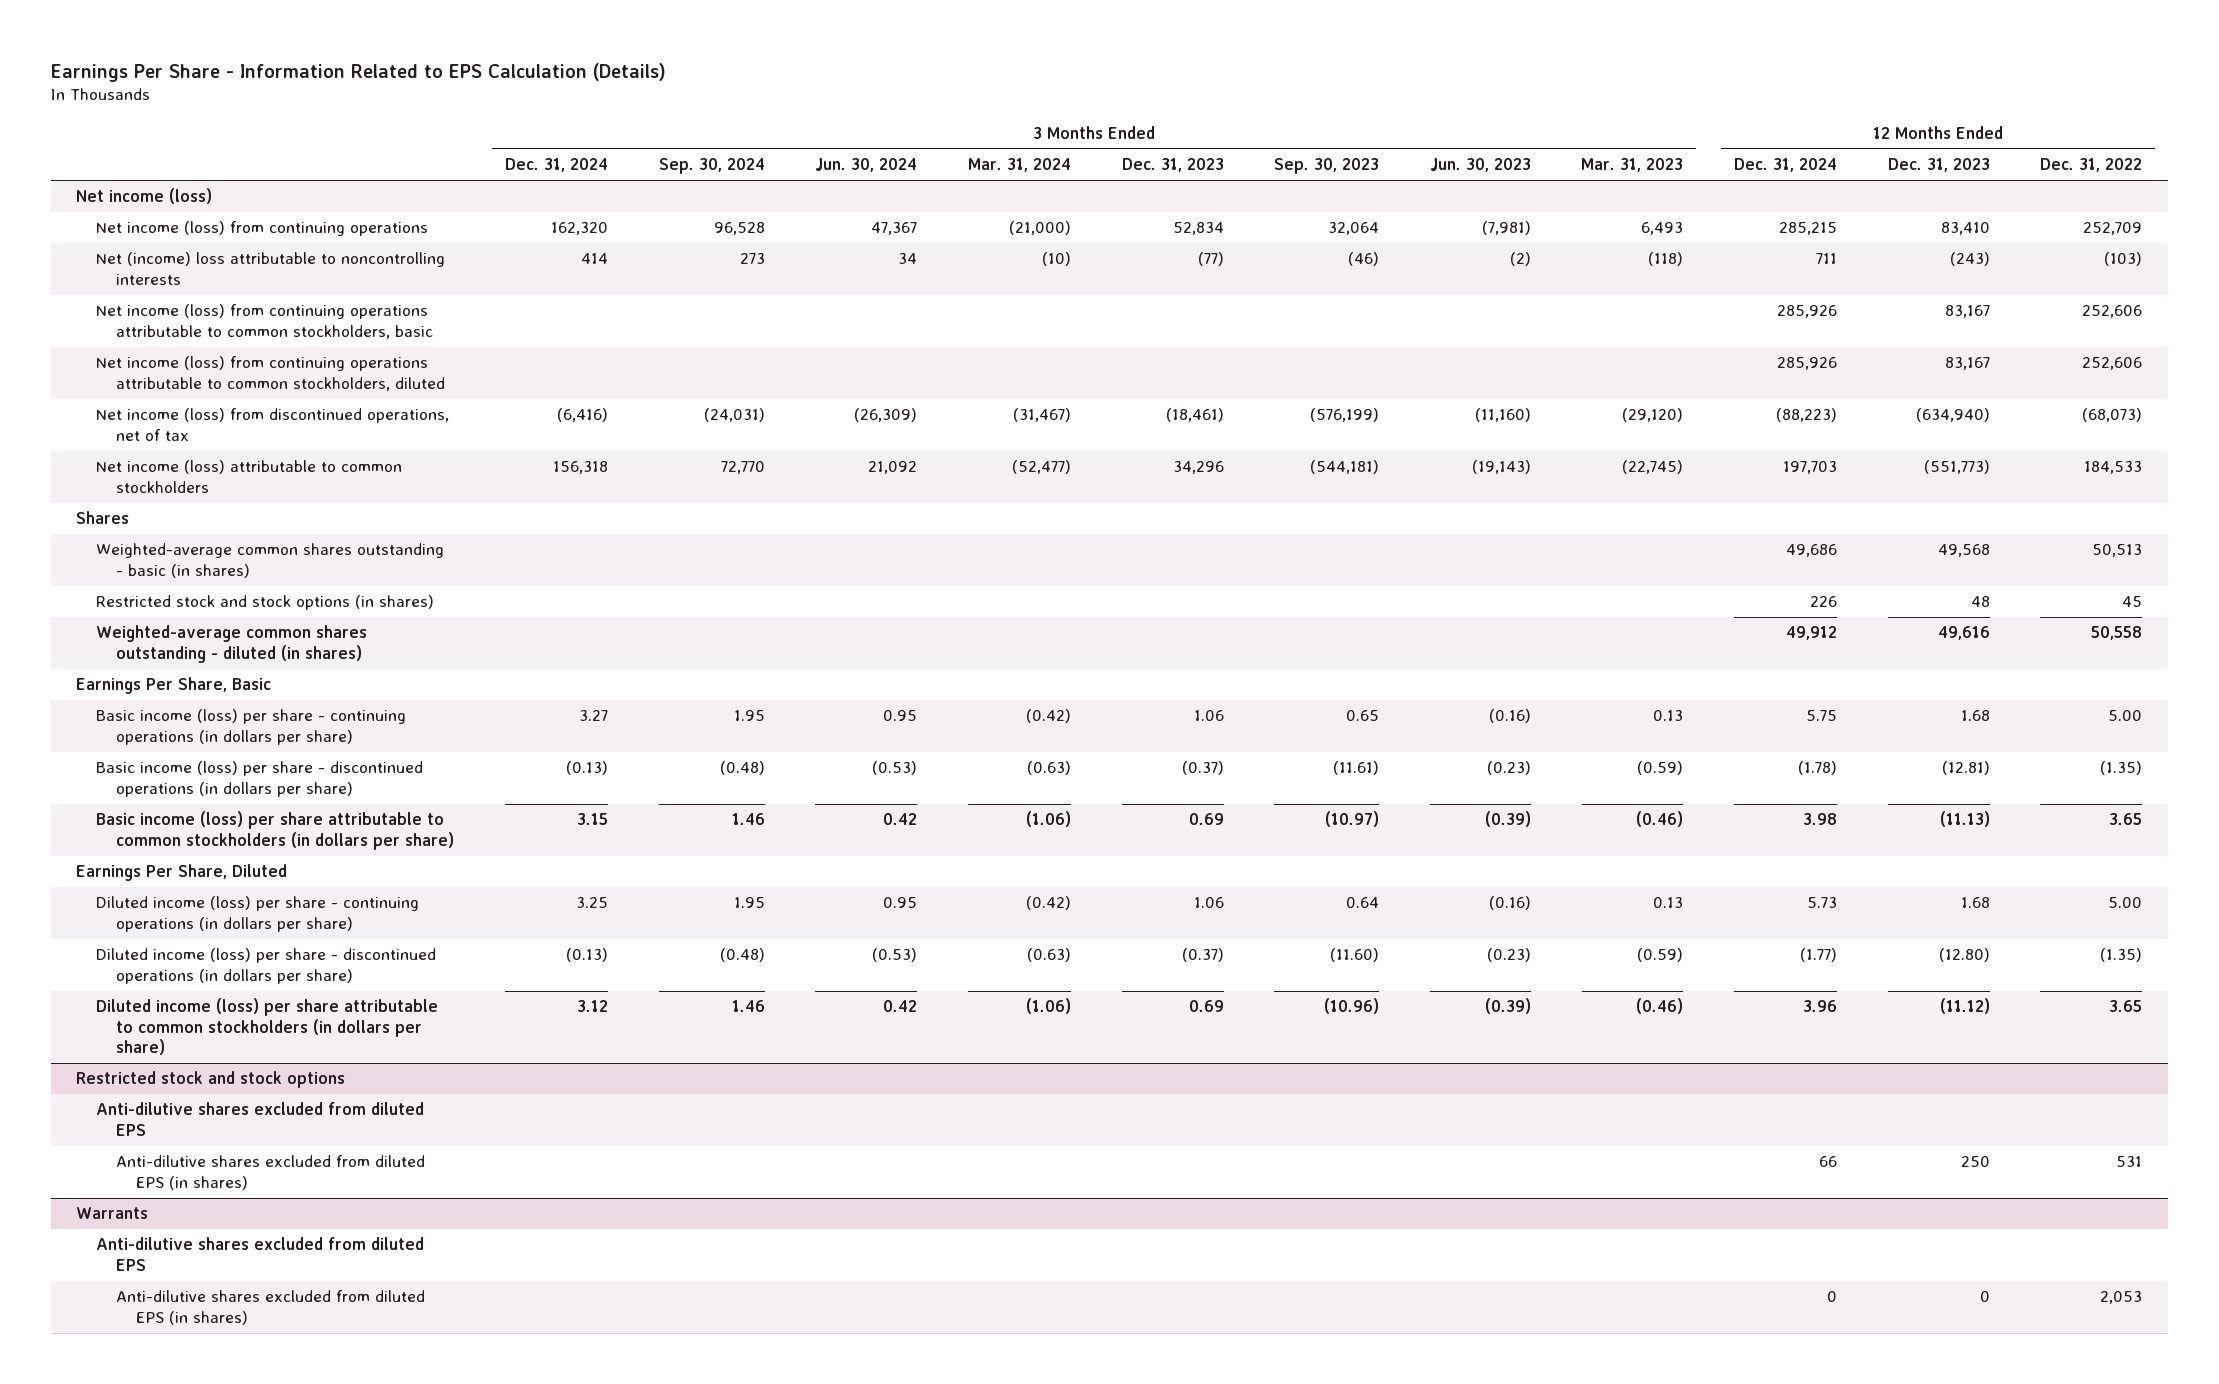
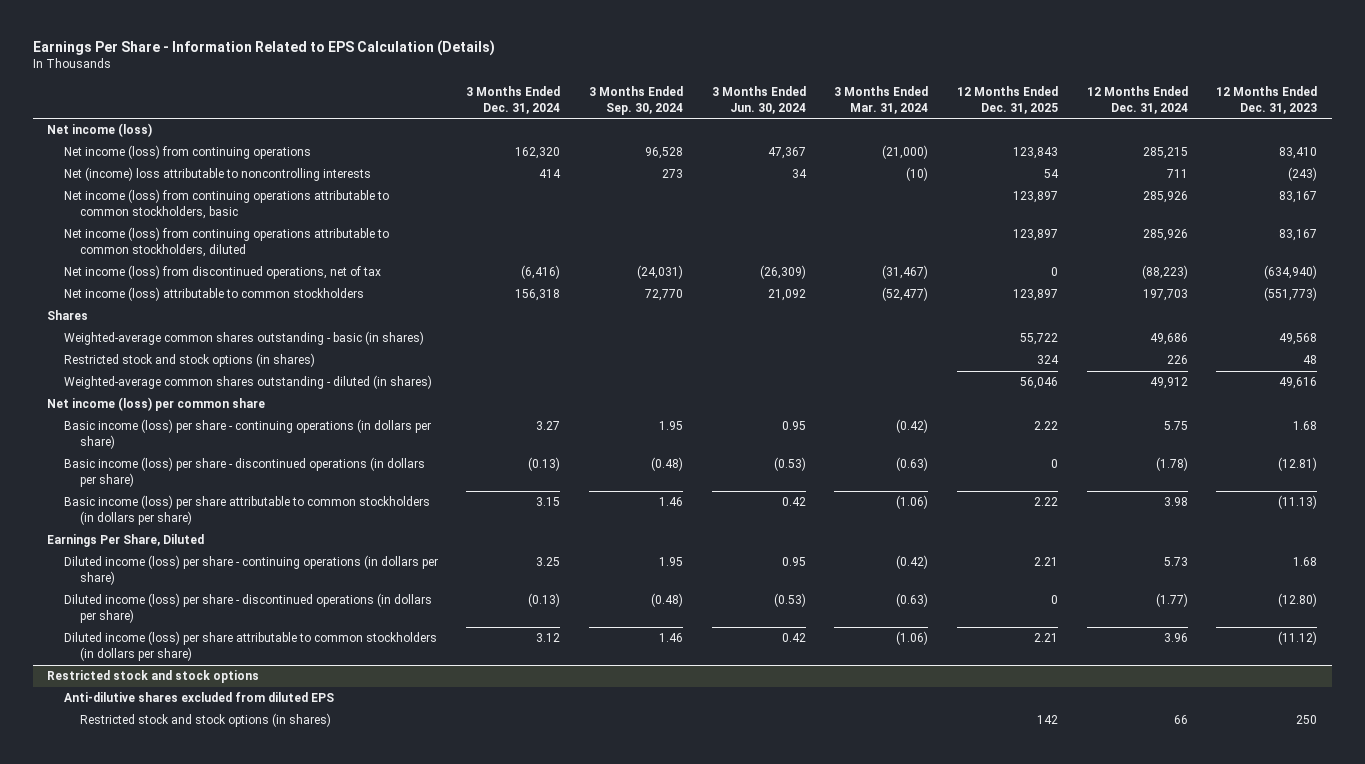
- | 3 Months Ended Dec. 31, 2024 | 3 Months Ended Sep. 30, 2024 | 3 Months Ended Jun. 30, 2024 | 3 Months Ended Mar. 31, 2024 | 3 Months Ended Dec. 31, 2023 | 3 Months Ended Sep. 30, 2023 | 3 Months Ended Jun. 30, 2023 | 3 Months Ended Mar. 31, 2023 | 12 Months Ended Dec. 31, 2024 | 12 Months Ended Dec. 31, 2023 | 12 Months Ended Dec. 31, 2022
+ | 3 Months Ended Dec. 31, 2024 | 3 Months Ended Sep. 30, 2024 | 3 Months Ended Jun. 30, 2024 | 3 Months Ended Mar. 31, 2024 | 12 Months Ended Dec. 31, 2025 | 12 Months Ended Dec. 31, 2024 | 12 Months Ended Dec. 31, 2023
- Earnings Per Share, Basic
+ Net income (loss) per common share
@ Restricted stock and stock options
- Anti-dilutive shares excluded from diluted EPS (in shares) | | | | | | | | | 66 | 250 | 531
- Warrants
- Anti-dilutive shares excluded from diluted EPS
- Anti-dilutive shares excluded from diluted EPS (in shares) | | | | | | | | | 0 | 0 | 2,053
@ Restricted stock and stock options
+ Restricted stock and stock options (in shares) | | | | | 142 | 66 | 250

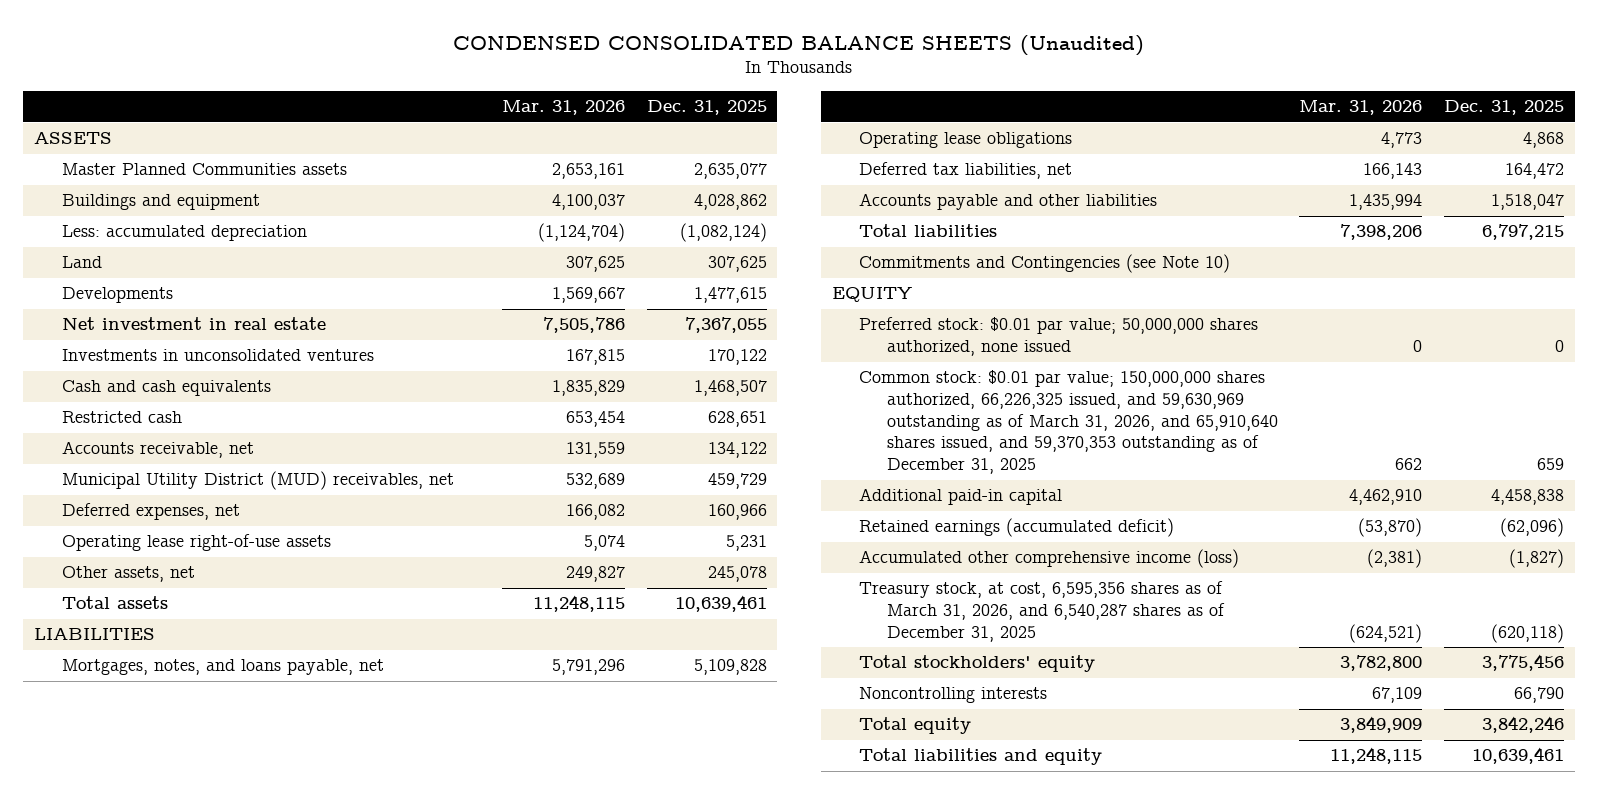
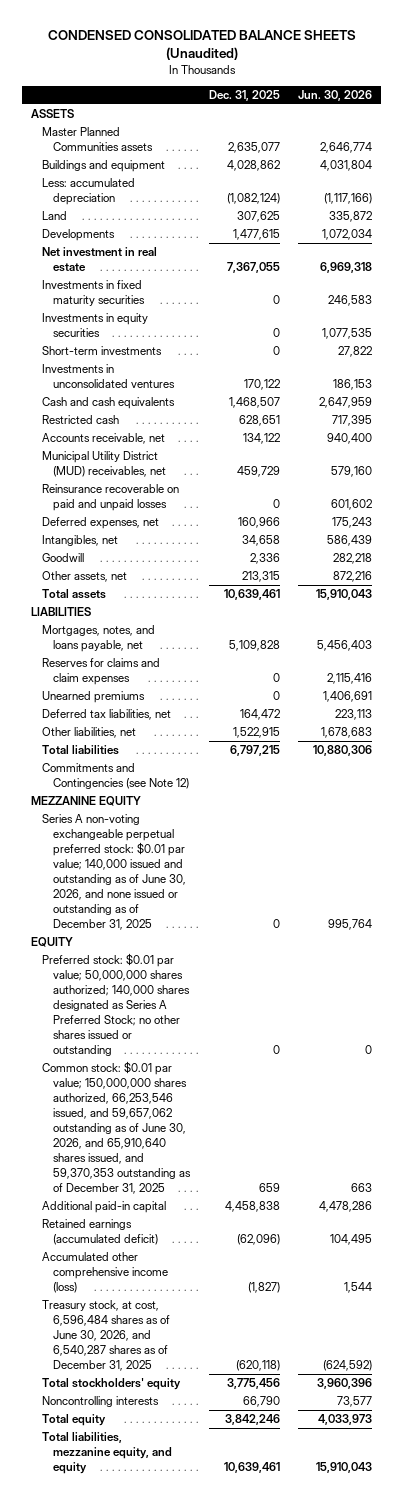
- | Mar. 31, 2026 | Dec. 31, 2025
+ | Dec. 31, 2025 | Jun. 30, 2026
+ Investments in fixed maturity securities | 0 | 246,583
+ Investments in equity securities | 0 | 1,077,535
+ Short-term investments | 0 | 27,822
+ Reinsurance recoverable on paid and unpaid losses | 0 | 601,602
- Operating lease right-of-use assets | 5,074 | 5,231
- Other assets, net | 249,827 | 245,078
+ Intangibles, net | 34,658 | 586,439
+ Goodwill | 2,336 | 282,218
+ Other assets, net | 213,315 | 872,216
- Operating lease obligations | 4,773 | 4,868
+ Reserves for claims and claim expenses | 0 | 2,115,416
+ Unearned premiums | 0 | 1,406,691
- Accounts payable and other liabilities | 1,435,994 | 1,518,047
+ Other liabilities, net | 1,522,915 | 1,678,683
- Commitments and Contingencies (see Note 10)
+ Commitments and Contingencies (see Note 12)
+ MEZZANINE EQUITY
+ Series A non-voting exchangeable perpetual preferred stock: $0.01 par value; 140,000 issued and outstanding as of June 30, 2026, and none issued or outstanding as of December 31, 2025 | 0 | 995,764
- Preferred stock: $0.01 par value; 50,000,000 shares authorized, none issued | 0 | 0
- Common stock: $0.01 par value; 150,000,000 shares authorized, 66,226,325 issued, and 59,630,969 outstanding as of March 31, 2026, and 65,910,640 shares issued, and 59,370,353 outstanding as of December 31, 2025 | 662 | 659
+ Preferred stock: $0.01 par value; 50,000,000 shares authorized; 140,000 shares designated as Series A Preferred Stock; no other shares issued or outstanding | 0 | 0
+ Common stock: $0.01 par value; 150,000,000 shares authorized, 66,253,546 issued, and 59,657,062 outstanding as of June 30, 2026, and 65,910,640 shares issued, and 59,370,353 outstanding as of December 31, 2025 | 659 | 663
- Treasury stock, at cost, 6,595,356 shares as of March 31, 2026, and 6,540,287 shares as of December 31, 2025 | (624,521) | (620,118)
+ Treasury stock, at cost, 6,596,484 shares as of June 30, 2026, and 6,540,287 shares as of December 31, 2025 | (620,118) | (624,592)
- Total liabilities and equity | 11,248,115 | 10,639,461
+ Total liabilities, mezzanine equity, and equity | 10,639,461 | 15,910,043

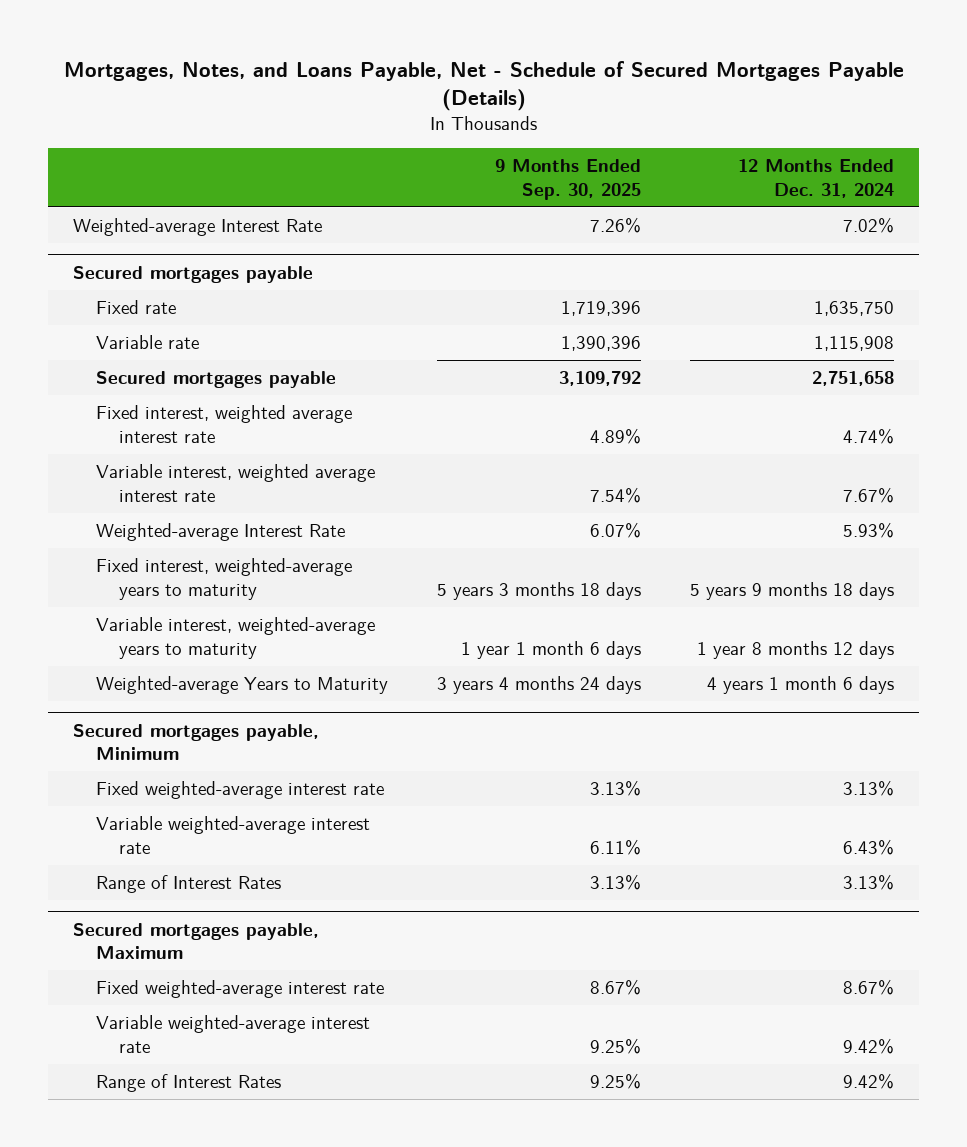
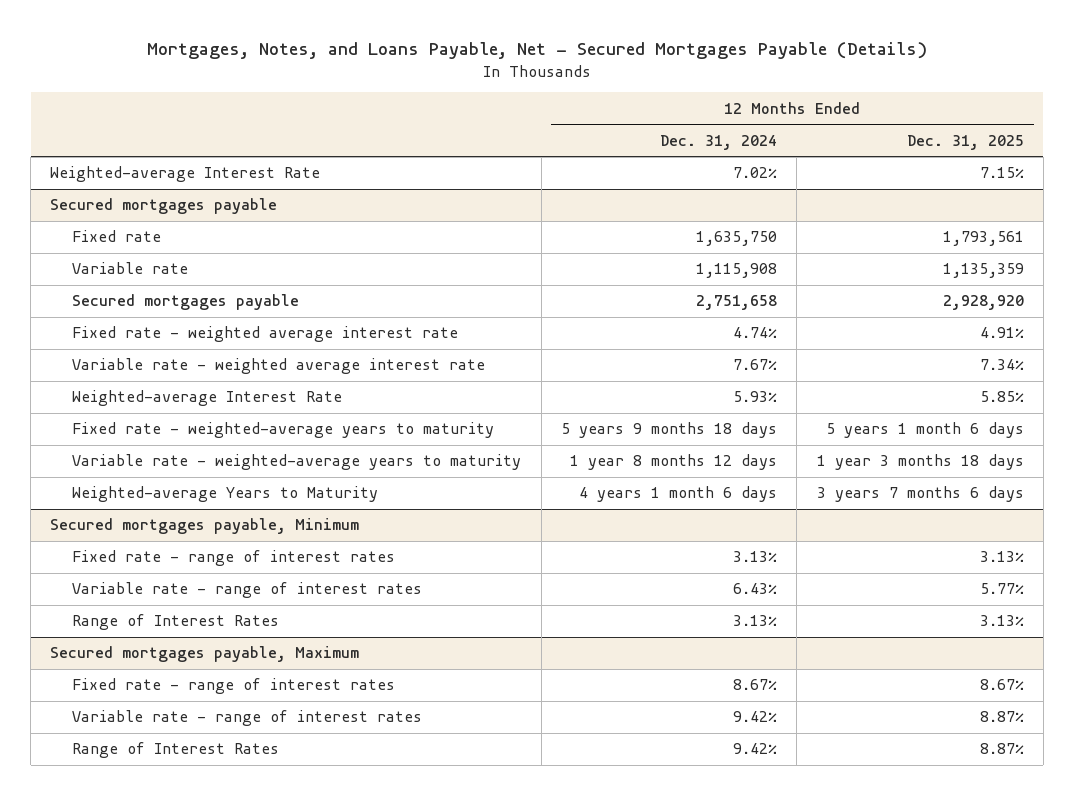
- Mortgages, Notes, and Loans Payable, Net - Schedule of Secured Mortgages Payable (Details)
+ Mortgages, Notes, and Loans Payable, Net - Secured Mortgages Payable (Details)
- | 9 Months Ended Sep. 30, 2025 | 12 Months Ended Dec. 31, 2024
+ | 12 Months Ended Dec. 31, 2024 | 12 Months Ended Dec. 31, 2025
@ Secured mortgages payable
- Fixed interest, weighted average interest rate | 4.89% | 4.74%
- Variable interest, weighted average interest rate | 7.54% | 7.67%
+ Fixed rate - weighted average interest rate | 4.74% | 4.91%
+ Variable rate - weighted average interest rate | 7.67% | 7.34%
- Fixed interest, weighted-average years to maturity | 5 years 3 months 18 days | 5 years 9 months 18 days
- Variable interest, weighted-average years to maturity | 1 year 1 month 6 days | 1 year 8 months 12 days
+ Fixed rate - weighted-average years to maturity | 5 years 9 months 18 days | 5 years 1 month 6 days
+ Variable rate - weighted-average years to maturity | 1 year 8 months 12 days | 1 year 3 months 18 days
@ Secured mortgages payable, Minimum
- Fixed weighted-average interest rate | 3.13% | 3.13%
- Variable weighted-average interest rate | 6.11% | 6.43%
+ Fixed rate - range of interest rates | 3.13% | 3.13%
+ Variable rate - range of interest rates | 6.43% | 5.77%
@ Secured mortgages payable, Maximum
- Fixed weighted-average interest rate | 8.67% | 8.67%
- Variable weighted-average interest rate | 9.25% | 9.42%
+ Fixed rate - range of interest rates | 8.67% | 8.67%
+ Variable rate - range of interest rates | 9.42% | 8.87%

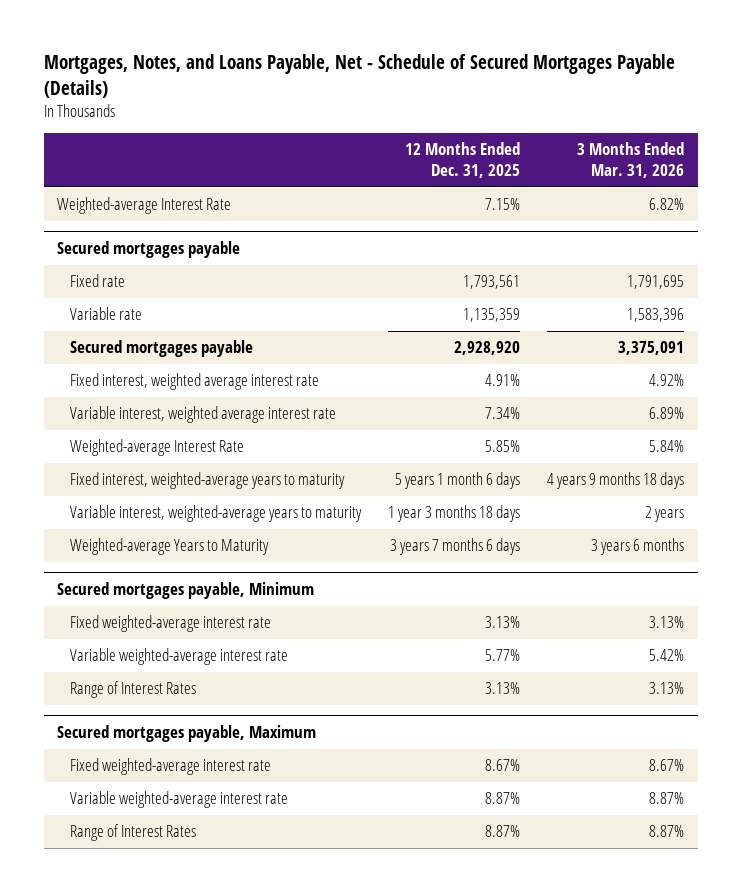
- Mortgages, Notes, and Loans Payable, Net - Secured Mortgages Payable (Details)
+ Mortgages, Notes, and Loans Payable, Net - Schedule of Secured Mortgages Payable (Details)
- | 12 Months Ended Dec. 31, 2024 | 12 Months Ended Dec. 31, 2025
+ | 12 Months Ended Dec. 31, 2025 | 3 Months Ended Mar. 31, 2026
@ Secured mortgages payable
- Fixed rate - weighted average interest rate | 4.74% | 4.91%
- Variable rate - weighted average interest rate | 7.67% | 7.34%
+ Fixed interest, weighted average interest rate | 4.91% | 4.92%
+ Variable interest, weighted average interest rate | 7.34% | 6.89%
- Fixed rate - weighted-average years to maturity | 5 years 9 months 18 days | 5 years 1 month 6 days
- Variable rate - weighted-average years to maturity | 1 year 8 months 12 days | 1 year 3 months 18 days
+ Fixed interest, weighted-average years to maturity | 5 years 1 month 6 days | 4 years 9 months 18 days
+ Variable interest, weighted-average years to maturity | 1 year 3 months 18 days | 2 years
@ Secured mortgages payable, Minimum
- Fixed rate - range of interest rates | 3.13% | 3.13%
- Variable rate - range of interest rates | 6.43% | 5.77%
+ Fixed weighted-average interest rate | 3.13% | 3.13%
+ Variable weighted-average interest rate | 5.77% | 5.42%
@ Secured mortgages payable, Maximum
- Fixed rate - range of interest rates | 8.67% | 8.67%
- Variable rate - range of interest rates | 9.42% | 8.87%
+ Fixed weighted-average interest rate | 8.67% | 8.67%
+ Variable weighted-average interest rate | 8.87% | 8.87%

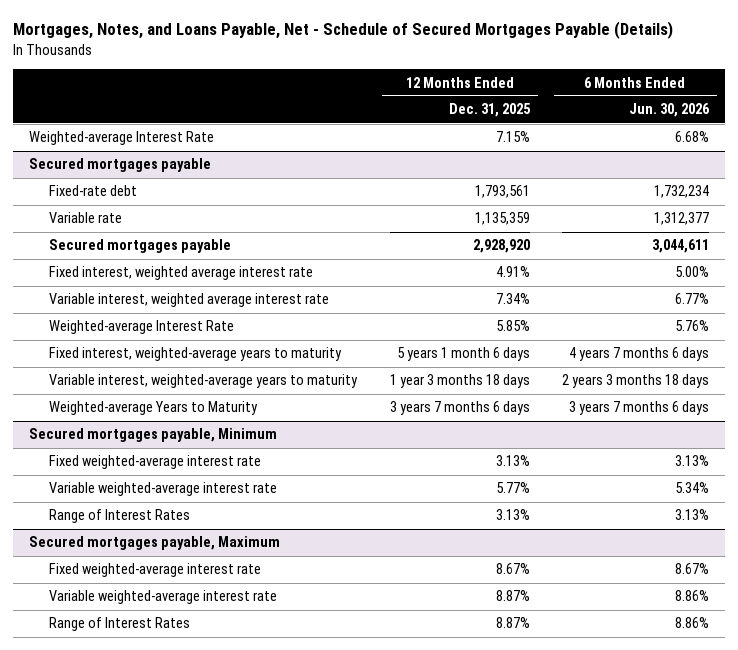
- | 12 Months Ended Dec. 31, 2025 | 3 Months Ended Mar. 31, 2026
+ | 12 Months Ended Dec. 31, 2025 | 6 Months Ended Jun. 30, 2026
@ Secured mortgages payable
- Fixed rate | 1,793,561 | 1,791,695
+ Fixed-rate debt | 1,793,561 | 1,732,234

